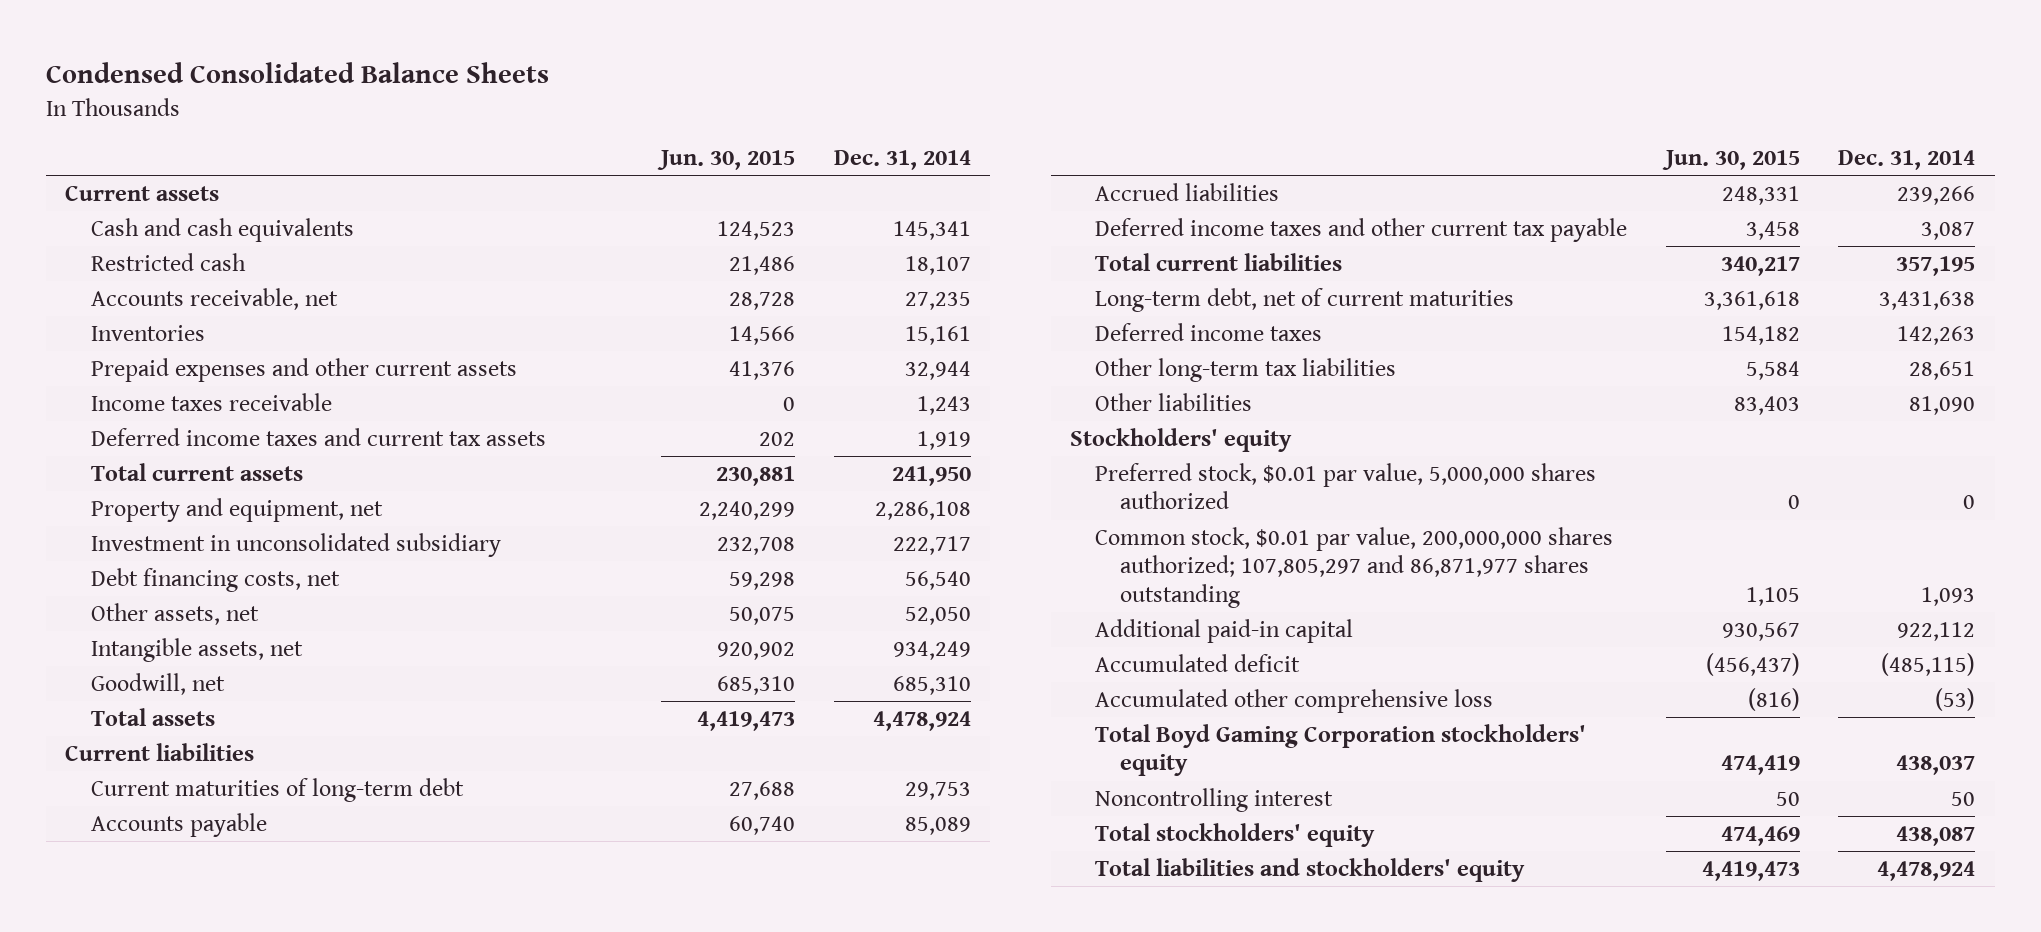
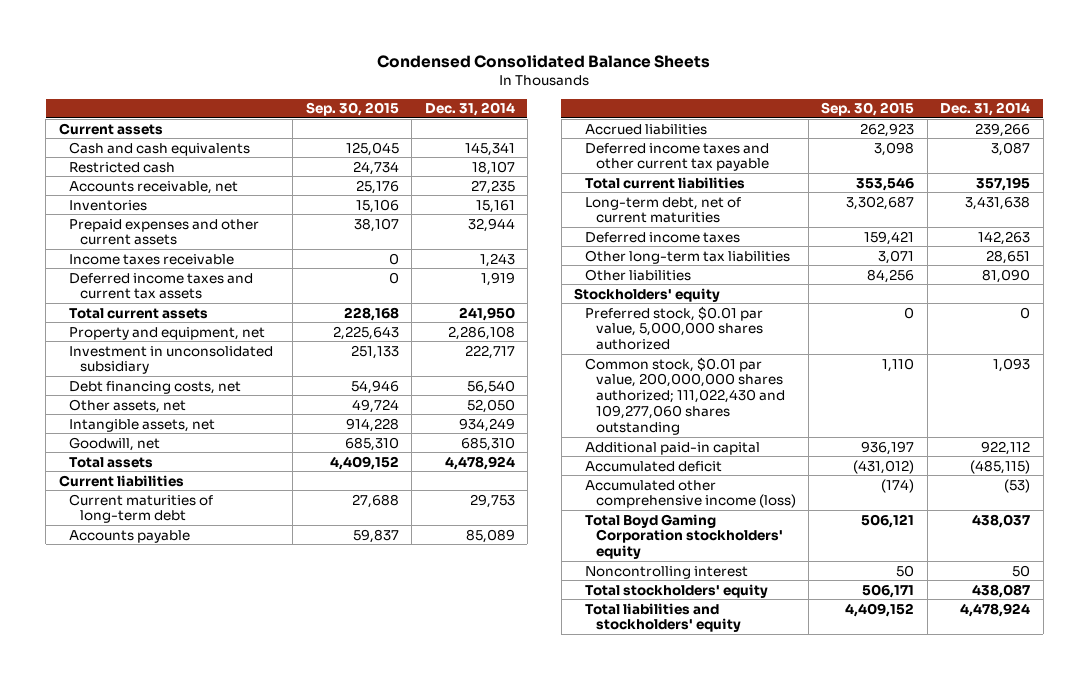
- | Jun. 30, 2015 | Dec. 31, 2014
+ | Sep. 30, 2015 | Dec. 31, 2014
- Common stock, $0.01 par value, 200,000,000 shares authorized; 107,805,297 and 86,871,977 shares outstanding | 1,105 | 1,093
+ Common stock, $0.01 par value, 200,000,000 shares authorized; 111,022,430 and 109,277,060 shares outstanding | 1,110 | 1,093
- Accumulated other comprehensive loss | (816) | (53)
+ Accumulated other comprehensive income (loss) | (174) | (53)

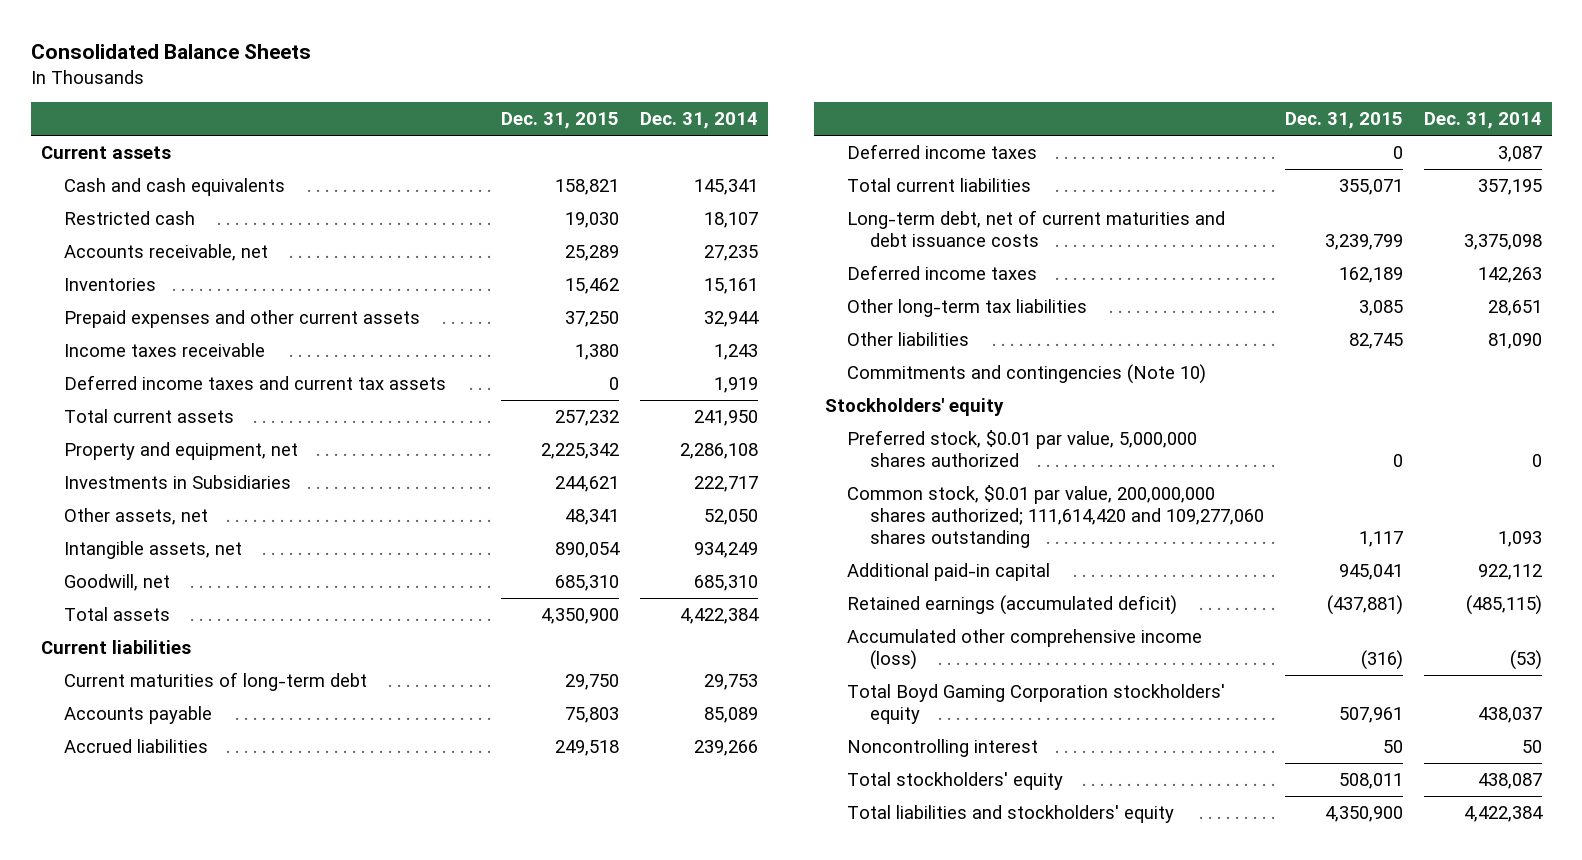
- Condensed Consolidated Balance Sheets
+ Consolidated Balance Sheets
- | Sep. 30, 2015 | Dec. 31, 2014
+ | Dec. 31, 2015 | Dec. 31, 2014
- Investment in unconsolidated subsidiary | 251,133 | 222,717
- Debt financing costs, net | 54,946 | 56,540
+ Investments in Subsidiaries | 244,621 | 222,717
- Total assets | 4,409,152 | 4,478,924
+ Total assets | 4,350,900 | 4,422,384
- Deferred income taxes and other current tax payable | 3,098 | 3,087
+ Deferred income taxes | 0 | 3,087
- Long-term debt, net of current maturities | 3,302,687 | 3,431,638
+ Long-term debt, net of current maturities and debt issuance costs | 3,239,799 | 3,375,098
+ Commitments and contingencies (Note 10)
- Common stock, $0.01 par value, 200,000,000 shares authorized; 111,022,430 and 109,277,060 shares outstanding | 1,110 | 1,093
+ Common stock, $0.01 par value, 200,000,000 shares authorized; 111,614,420 and 109,277,060 shares outstanding | 1,117 | 1,093
- Accumulated deficit | (431,012) | (485,115)
+ Retained earnings (accumulated deficit) | (437,881) | (485,115)
- Total liabilities and stockholders' equity | 4,409,152 | 4,478,924
+ Total liabilities and stockholders' equity | 4,350,900 | 4,422,384

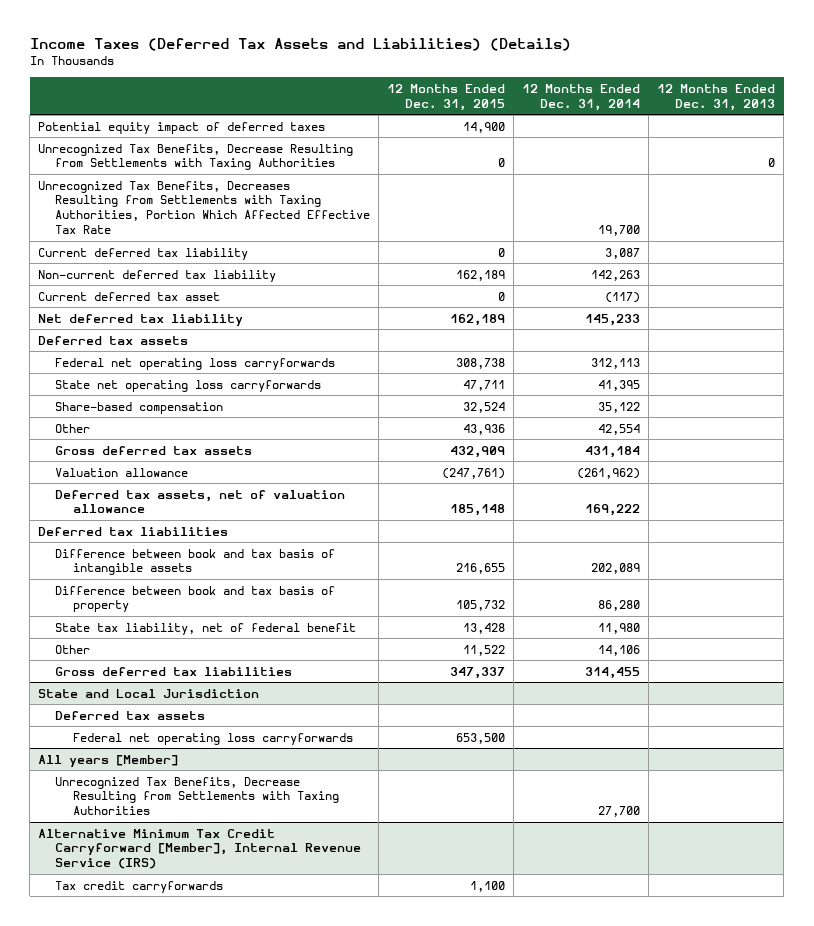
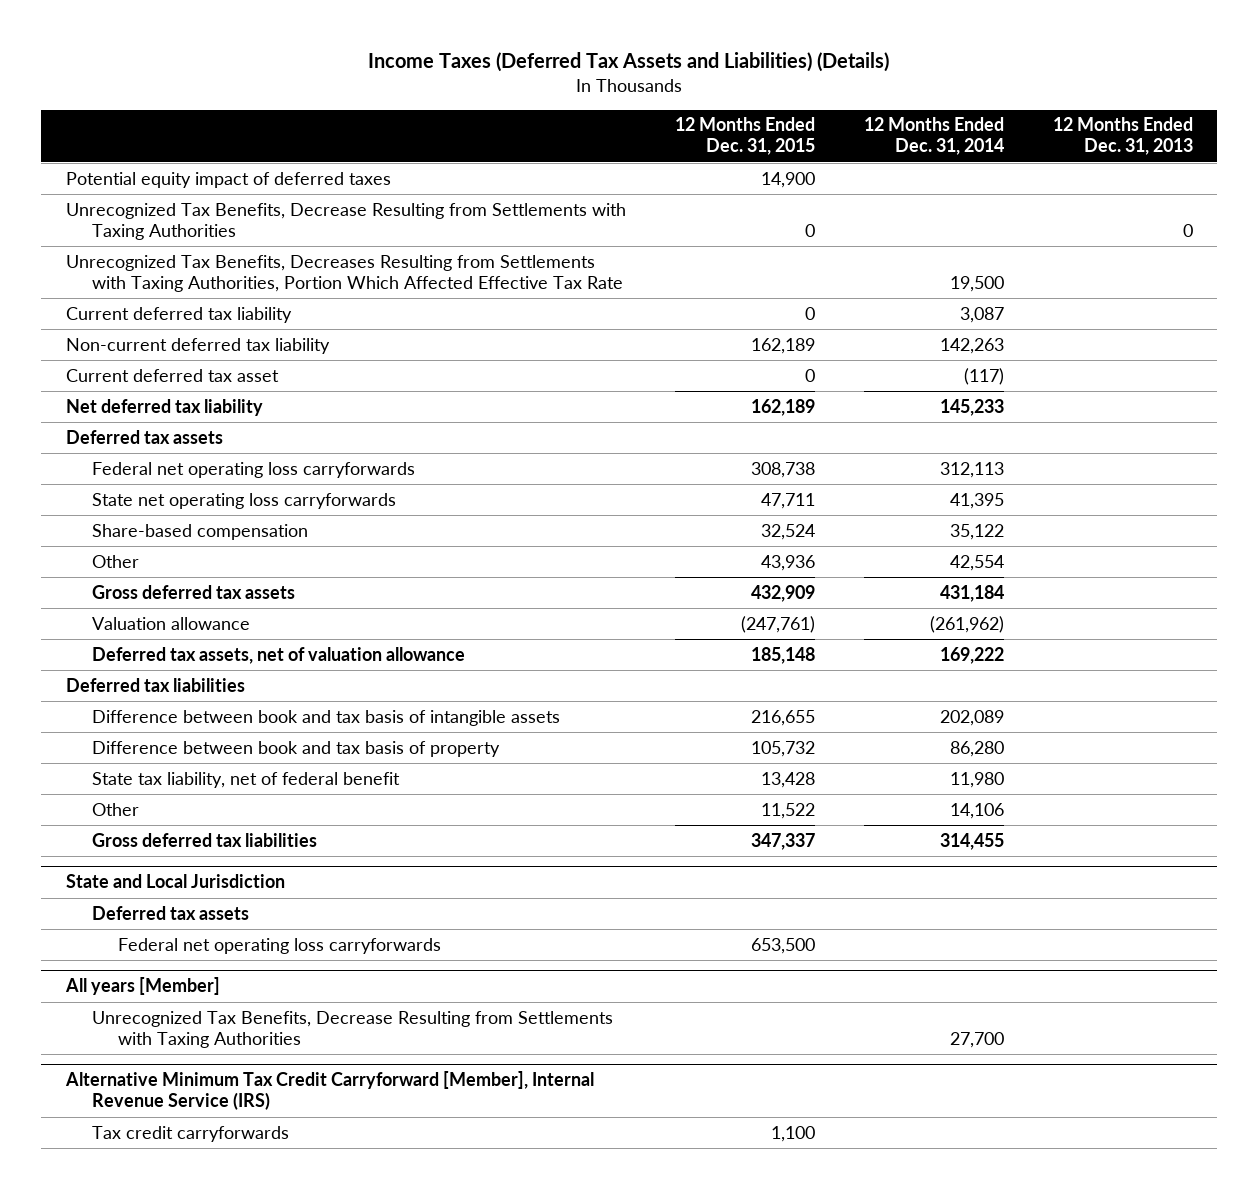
- Unrecognized Tax Benefits, Decreases Resulting from Settlements with Taxing Authorities, Portion Which Affected Effective Tax Rate | | 19,700 |
+ Unrecognized Tax Benefits, Decreases Resulting from Settlements with Taxing Authorities, Portion Which Affected Effective Tax Rate | | 19,500 |

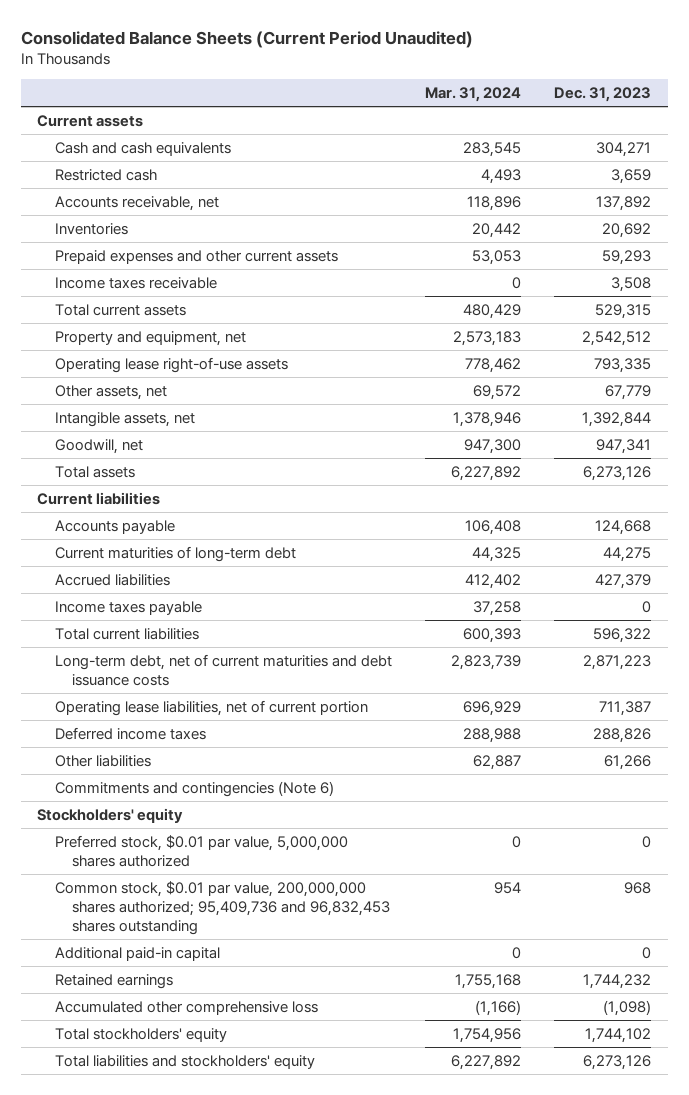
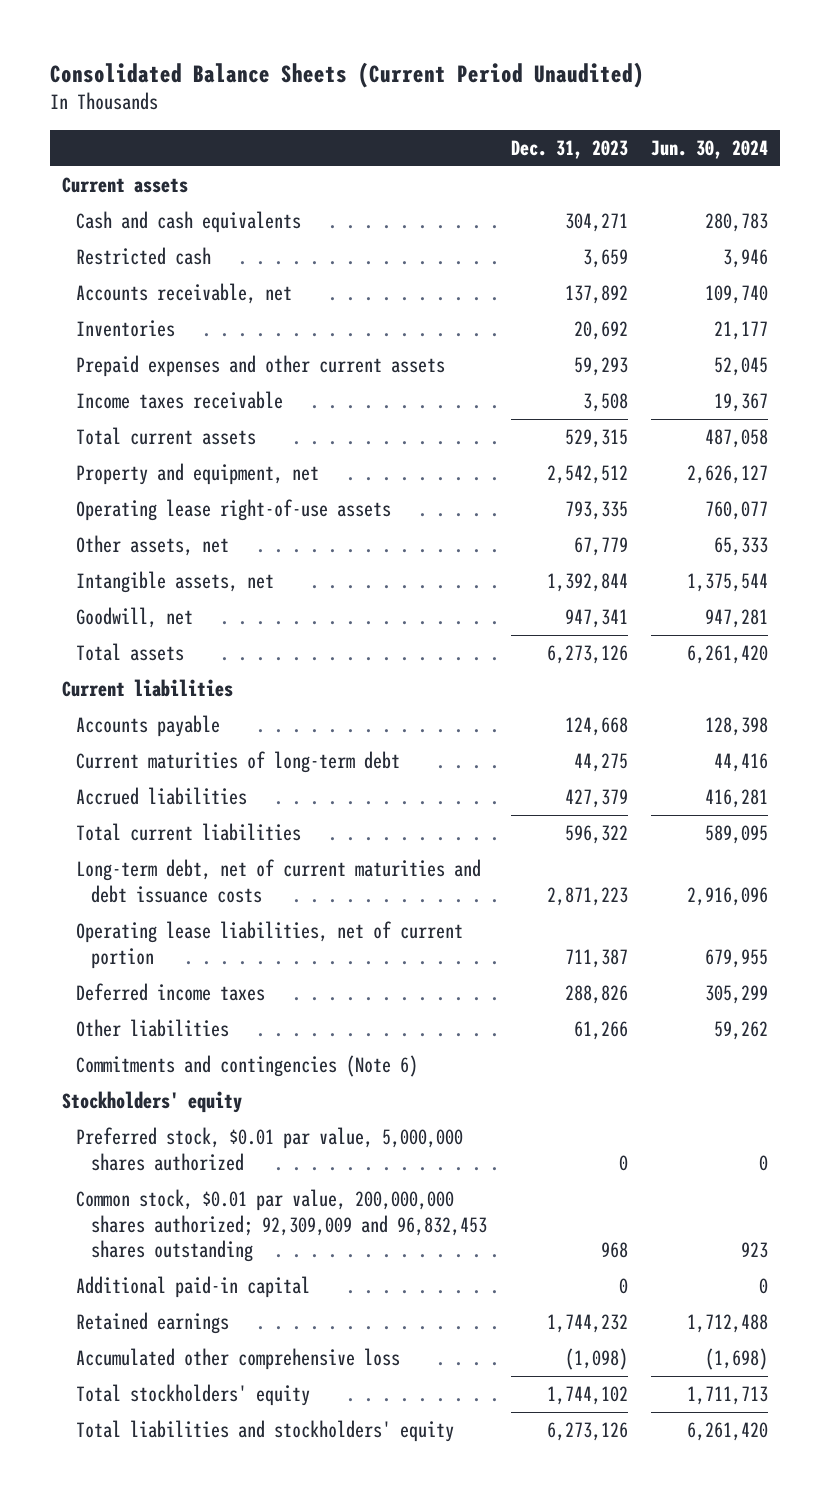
- | Mar. 31, 2024 | Dec. 31, 2023
+ | Dec. 31, 2023 | Jun. 30, 2024
- Income taxes payable | 37,258 | 0
- Common stock, $0.01 par value, 200,000,000 shares authorized; 95,409,736 and 96,832,453 shares outstanding | 954 | 968
+ Common stock, $0.01 par value, 200,000,000 shares authorized; 92,309,009 and 96,832,453 shares outstanding | 968 | 923

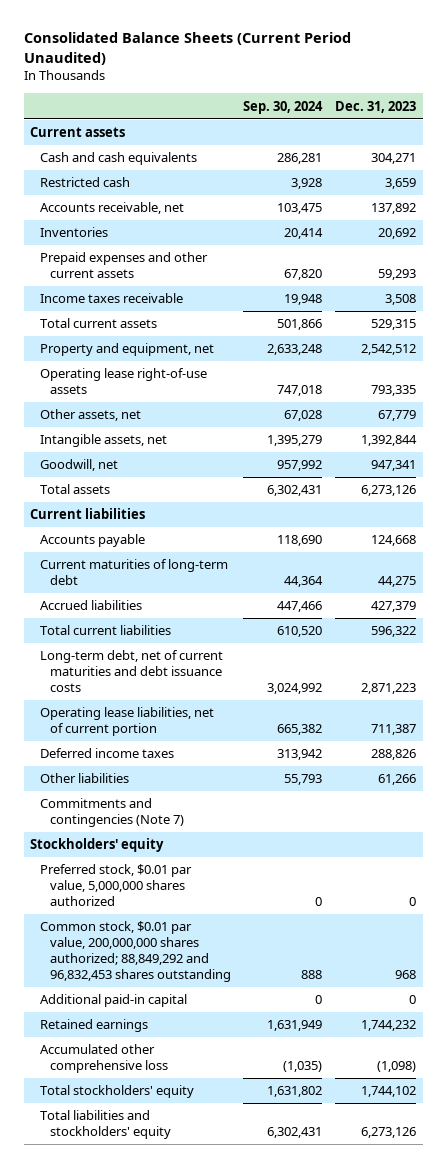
- | Dec. 31, 2023 | Jun. 30, 2024
+ | Sep. 30, 2024 | Dec. 31, 2023
- Commitments and contingencies (Note 6)
+ Commitments and contingencies (Note 7)
- Common stock, $0.01 par value, 200,000,000 shares authorized; 92,309,009 and 96,832,453 shares outstanding | 968 | 923
+ Common stock, $0.01 par value, 200,000,000 shares authorized; 88,849,292 and 96,832,453 shares outstanding | 888 | 968

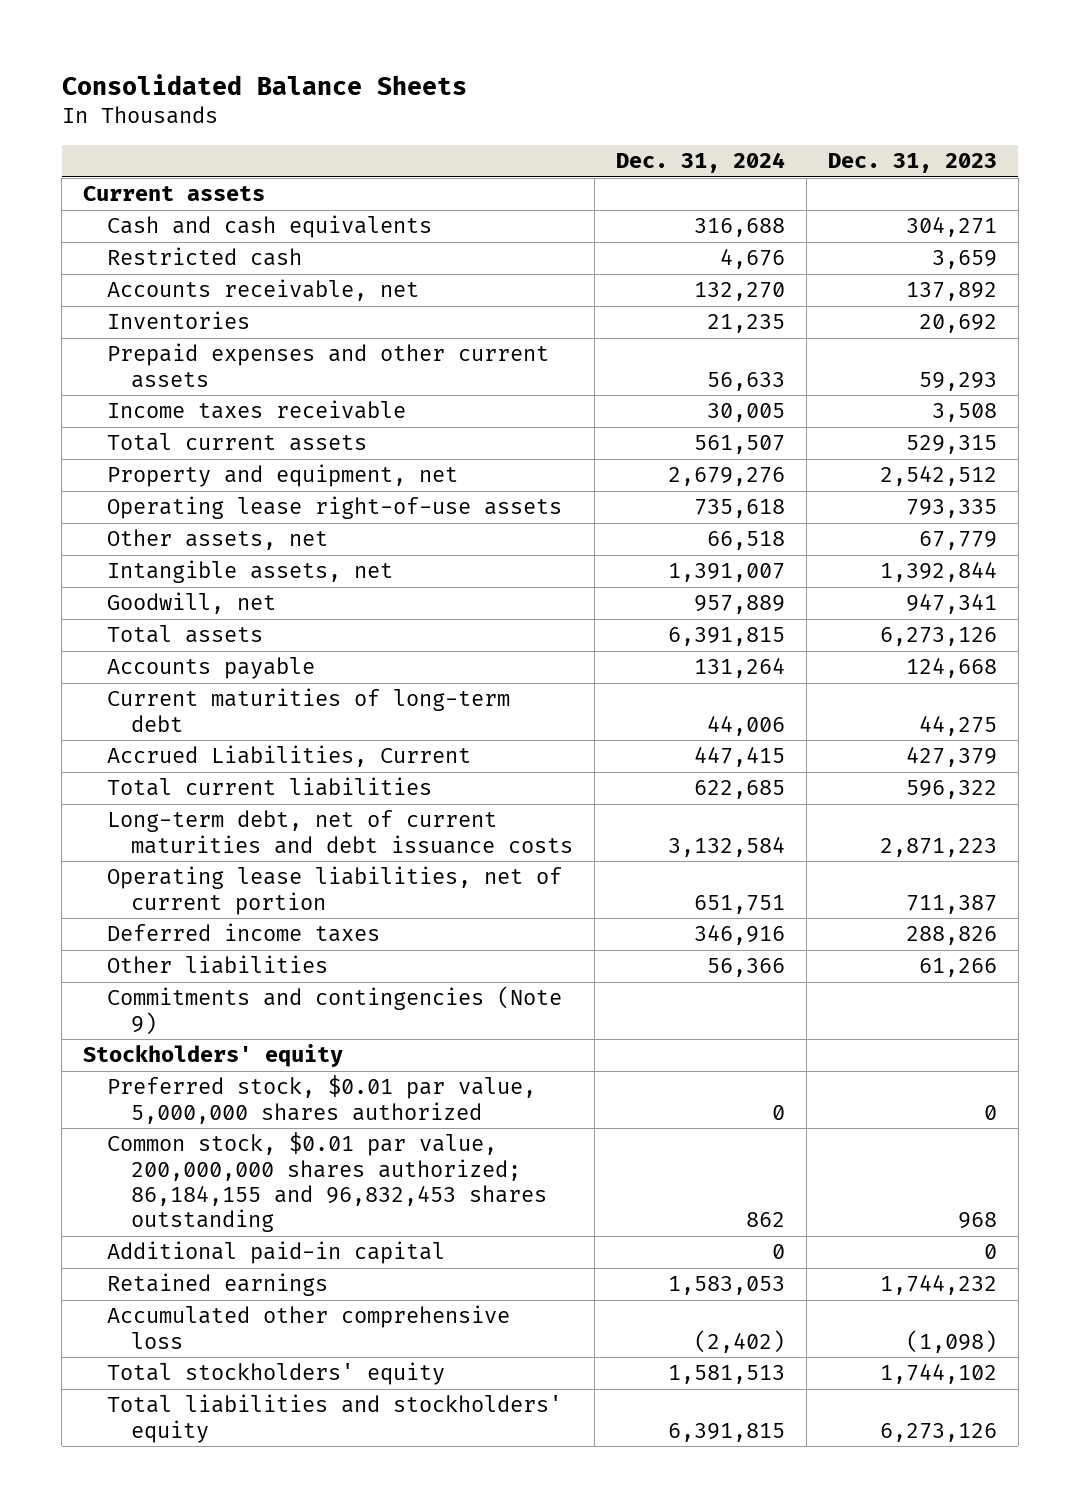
- Consolidated Balance Sheets (Current Period Unaudited)
+ Consolidated Balance Sheets
- | Sep. 30, 2024 | Dec. 31, 2023
+ | Dec. 31, 2024 | Dec. 31, 2023
- Current liabilities
- Accrued liabilities | 447,466 | 427,379
+ Accrued Liabilities, Current | 447,415 | 427,379
- Commitments and contingencies (Note 7)
+ Commitments and contingencies (Note 9)
- Common stock, $0.01 par value, 200,000,000 shares authorized; 88,849,292 and 96,832,453 shares outstanding | 888 | 968
+ Common stock, $0.01 par value, 200,000,000 shares authorized; 86,184,155 and 96,832,453 shares outstanding | 862 | 968

